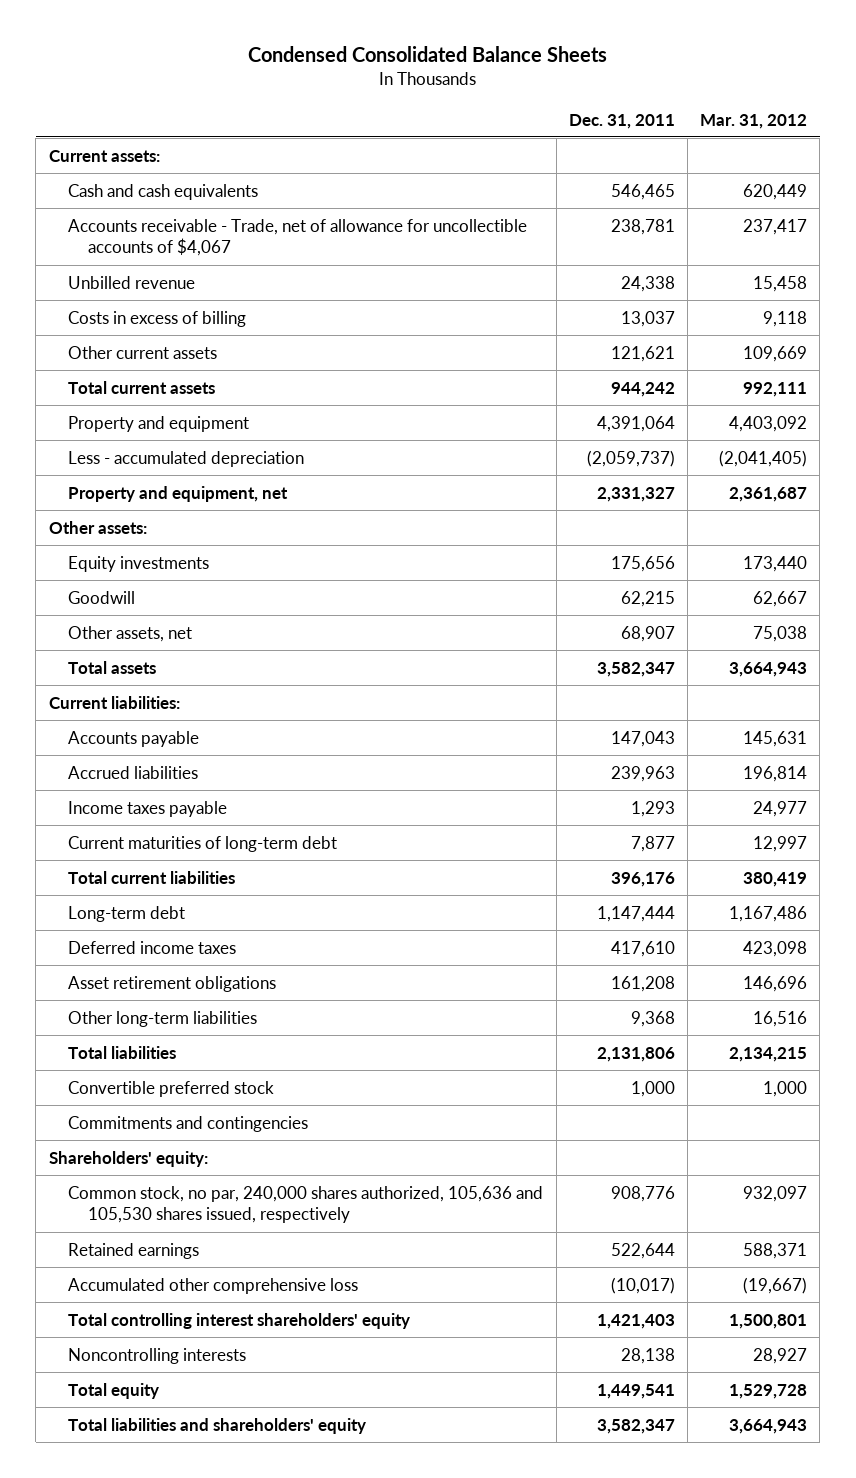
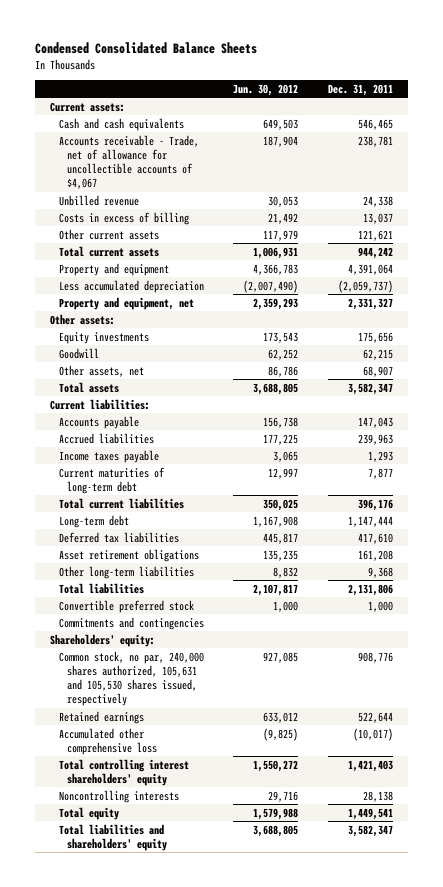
- | Dec. 31, 2011 | Mar. 31, 2012
+ | Jun. 30, 2012 | Dec. 31, 2011
- Less - accumulated depreciation | (2,059,737) | (2,041,405)
+ Less accumulated depreciation | (2,007,490) | (2,059,737)
- Deferred income taxes | 417,610 | 423,098
+ Deferred tax liabilities | 445,817 | 417,610
- Common stock, no par, 240,000 shares authorized, 105,636 and 105,530 shares issued, respectively | 908,776 | 932,097
+ Common stock, no par, 240,000 shares authorized, 105,631 and 105,530 shares issued, respectively | 927,085 | 908,776

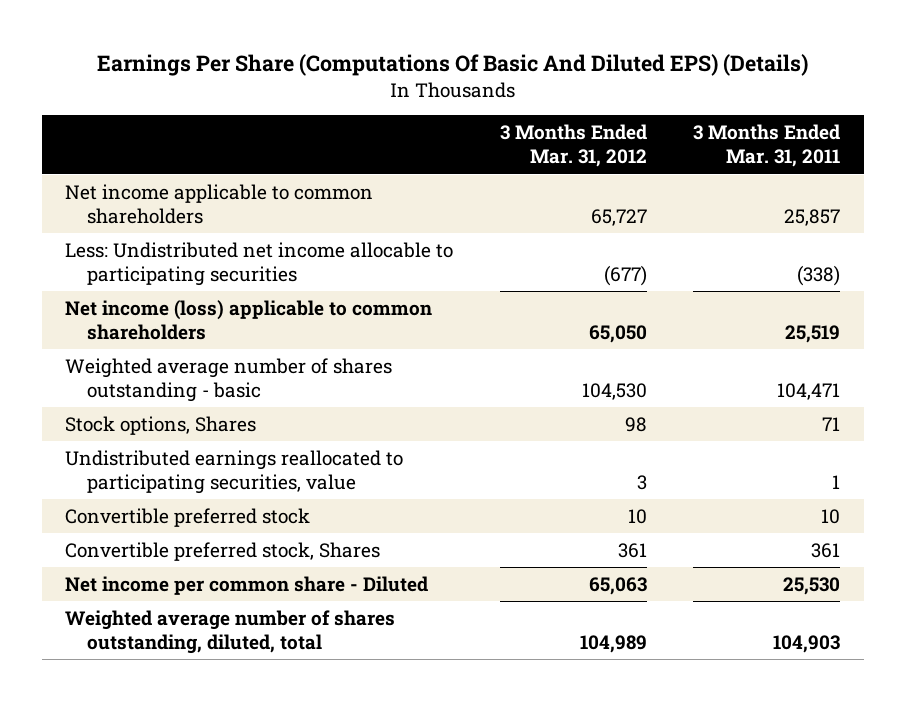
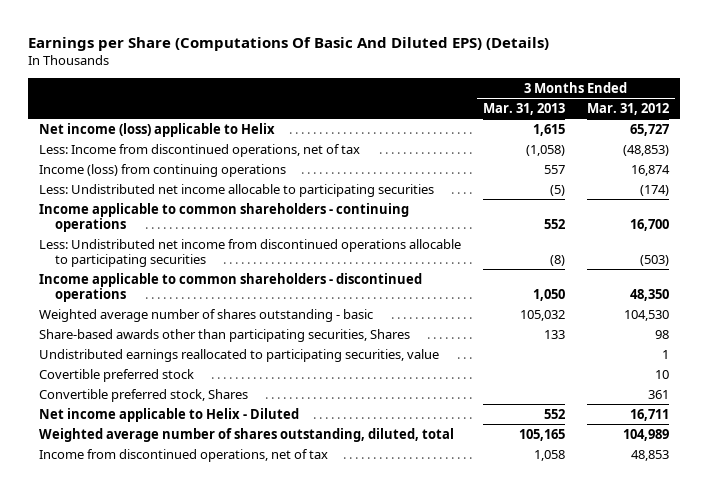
- Earnings Per Share (Computations Of Basic And Diluted EPS) (Details)
+ Earnings per Share (Computations Of Basic And Diluted EPS) (Details)
- | 3 Months Ended Mar. 31, 2012 | 3 Months Ended Mar. 31, 2011
+ | 3 Months Ended Mar. 31, 2013 | 3 Months Ended Mar. 31, 2012
- Net income applicable to common shareholders | 65,727 | 25,857
- Less: Undistributed net income allocable to participating securities | (677) | (338)
- Net income (loss) applicable to common shareholders | 65,050 | 25,519
+ Net income (loss) applicable to Helix | 1,615 | 65,727
+ Less: Income from discontinued operations, net of tax | (1,058) | (48,853)
+ Income (loss) from continuing operations | 557 | 16,874
+ Less: Undistributed net income allocable to participating securities | (5) | (174)
+ Income applicable to common shareholders - continuing operations | 552 | 16,700
+ Less: Undistributed net income from discontinued operations allocable to participating securities | (8) | (503)
+ Income applicable to common shareholders - discontinued operations | 1,050 | 48,350
- Stock options, Shares | 98 | 71
- Undistributed earnings reallocated to participating securities, value | 3 | 1
- Convertible preferred stock | 10 | 10
+ Share-based awards other than participating securities, Shares | 133 | 98
+ Undistributed earnings reallocated to participating securities, value | | 1
+ Covertible preferred stock | | 10
- Net income per common share - Diluted | 65,063 | 25,530
+ Net income applicable to Helix - Diluted | 552 | 16,711
+ Income from discontinued operations, net of tax | 1,058 | 48,853

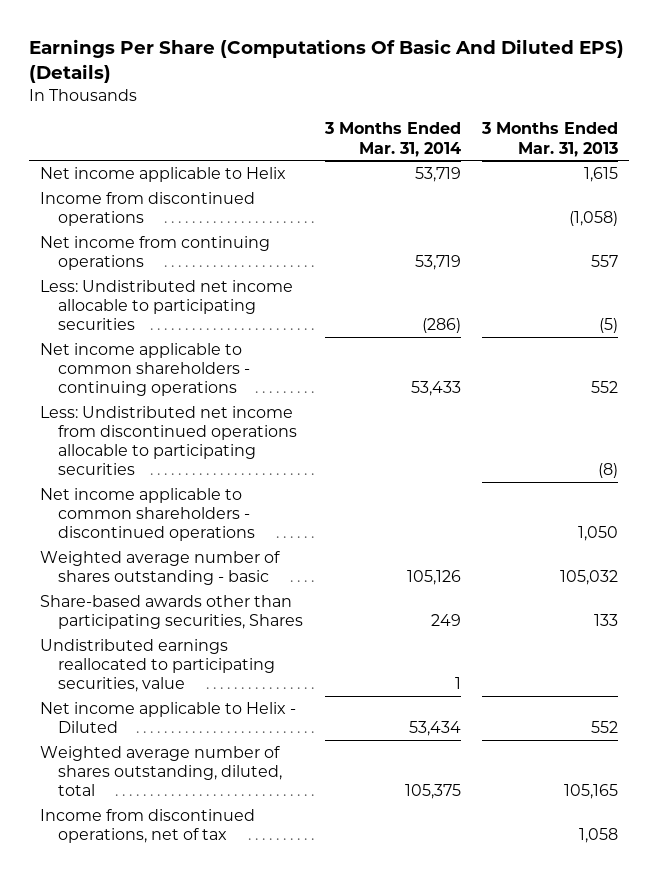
- Earnings per Share (Computations Of Basic And Diluted EPS) (Details)
+ Earnings Per Share (Computations Of Basic And Diluted EPS) (Details)
- | 3 Months Ended Mar. 31, 2013 | 3 Months Ended Mar. 31, 2012
+ | 3 Months Ended Mar. 31, 2014 | 3 Months Ended Mar. 31, 2013
- Net income (loss) applicable to Helix | 1,615 | 65,727
- Less: Income from discontinued operations, net of tax | (1,058) | (48,853)
- Income (loss) from continuing operations | 557 | 16,874
+ Net income applicable to Helix | 53,719 | 1,615
+ Income from discontinued operations | | (1,058)
+ Net income from continuing operations | 53,719 | 557
- Income applicable to common shareholders - continuing operations | 552 | 16,700
+ Net income applicable to common shareholders - continuing operations | 53,433 | 552
- Income applicable to common shareholders - discontinued operations | 1,050 | 48,350
+ Net income applicable to common shareholders - discontinued operations | | 1,050
- Covertible preferred stock | | 10
- Convertible preferred stock, Shares | | 361

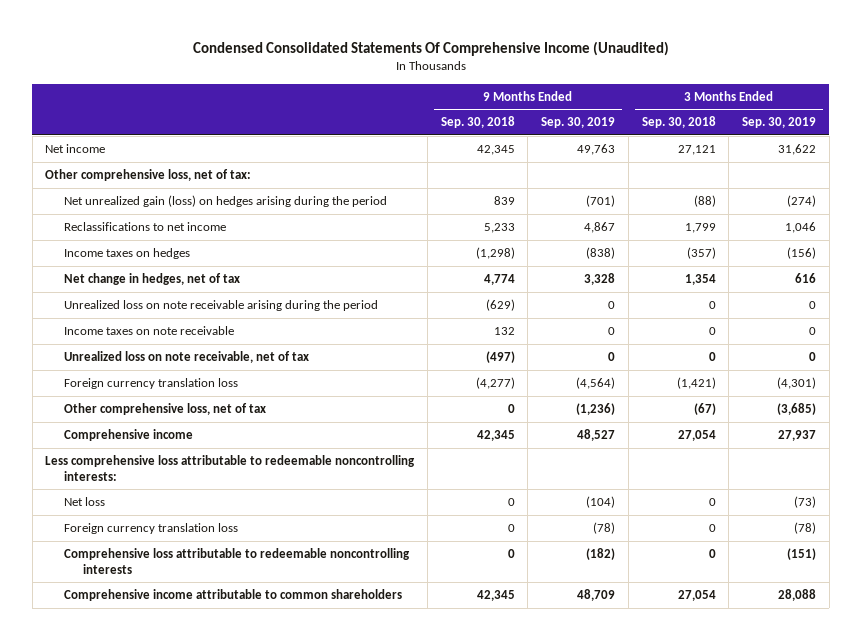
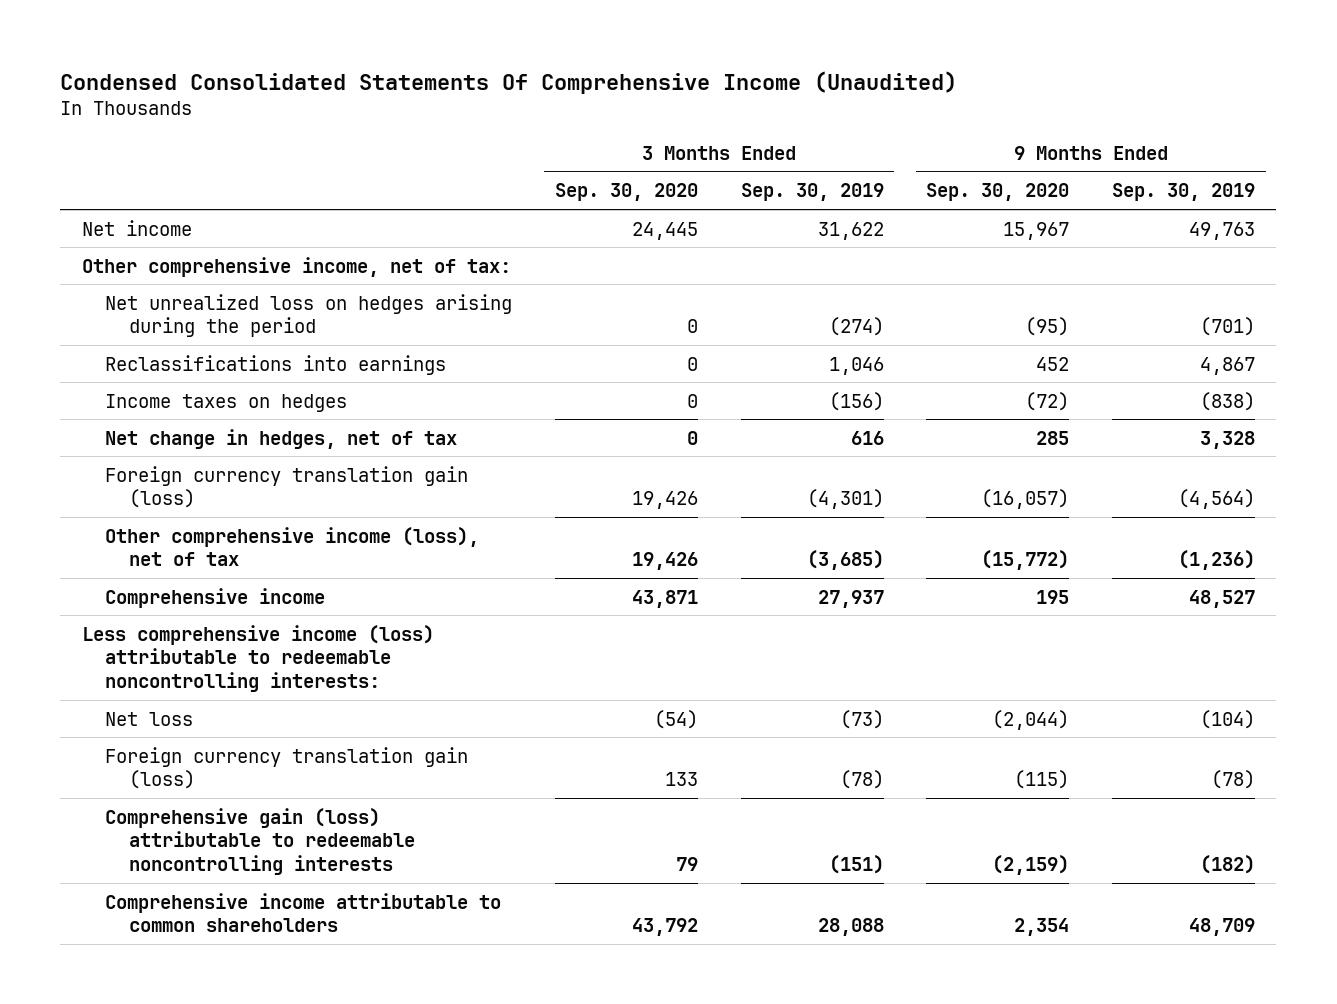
- | 9 Months Ended Sep. 30, 2018 | 9 Months Ended Sep. 30, 2019 | 3 Months Ended Sep. 30, 2018 | 3 Months Ended Sep. 30, 2019
+ | 3 Months Ended Sep. 30, 2020 | 3 Months Ended Sep. 30, 2019 | 9 Months Ended Sep. 30, 2020 | 9 Months Ended Sep. 30, 2019
- Other comprehensive loss, net of tax:
- Net unrealized gain (loss) on hedges arising during the period | 839 | (701) | (88) | (274)
- Reclassifications to net income | 5,233 | 4,867 | 1,799 | 1,046
+ Other comprehensive income, net of tax:
+ Net unrealized loss on hedges arising during the period | 0 | (274) | (95) | (701)
+ Reclassifications into earnings | 0 | 1,046 | 452 | 4,867
- Unrealized loss on note receivable arising during the period | (629) | 0 | 0 | 0
- Income taxes on note receivable | 132 | 0 | 0 | 0
- Unrealized loss on note receivable, net of tax | (497) | 0 | 0 | 0
- Foreign currency translation loss | (4,277) | (4,564) | (1,421) | (4,301)
- Other comprehensive loss, net of tax | 0 | (1,236) | (67) | (3,685)
+ Foreign currency translation gain (loss) | 19,426 | (4,301) | (16,057) | (4,564)
+ Other comprehensive income (loss), net of tax | 19,426 | (3,685) | (15,772) | (1,236)
- Less comprehensive loss attributable to redeemable noncontrolling interests:
+ Less comprehensive income (loss) attributable to redeemable noncontrolling interests:
- Foreign currency translation loss | 0 | (78) | 0 | (78)
- Comprehensive loss attributable to redeemable noncontrolling interests | 0 | (182) | 0 | (151)
+ Foreign currency translation gain (loss) | 133 | (78) | (115) | (78)
+ Comprehensive gain (loss) attributable to redeemable noncontrolling interests | 79 | (151) | (2,159) | (182)

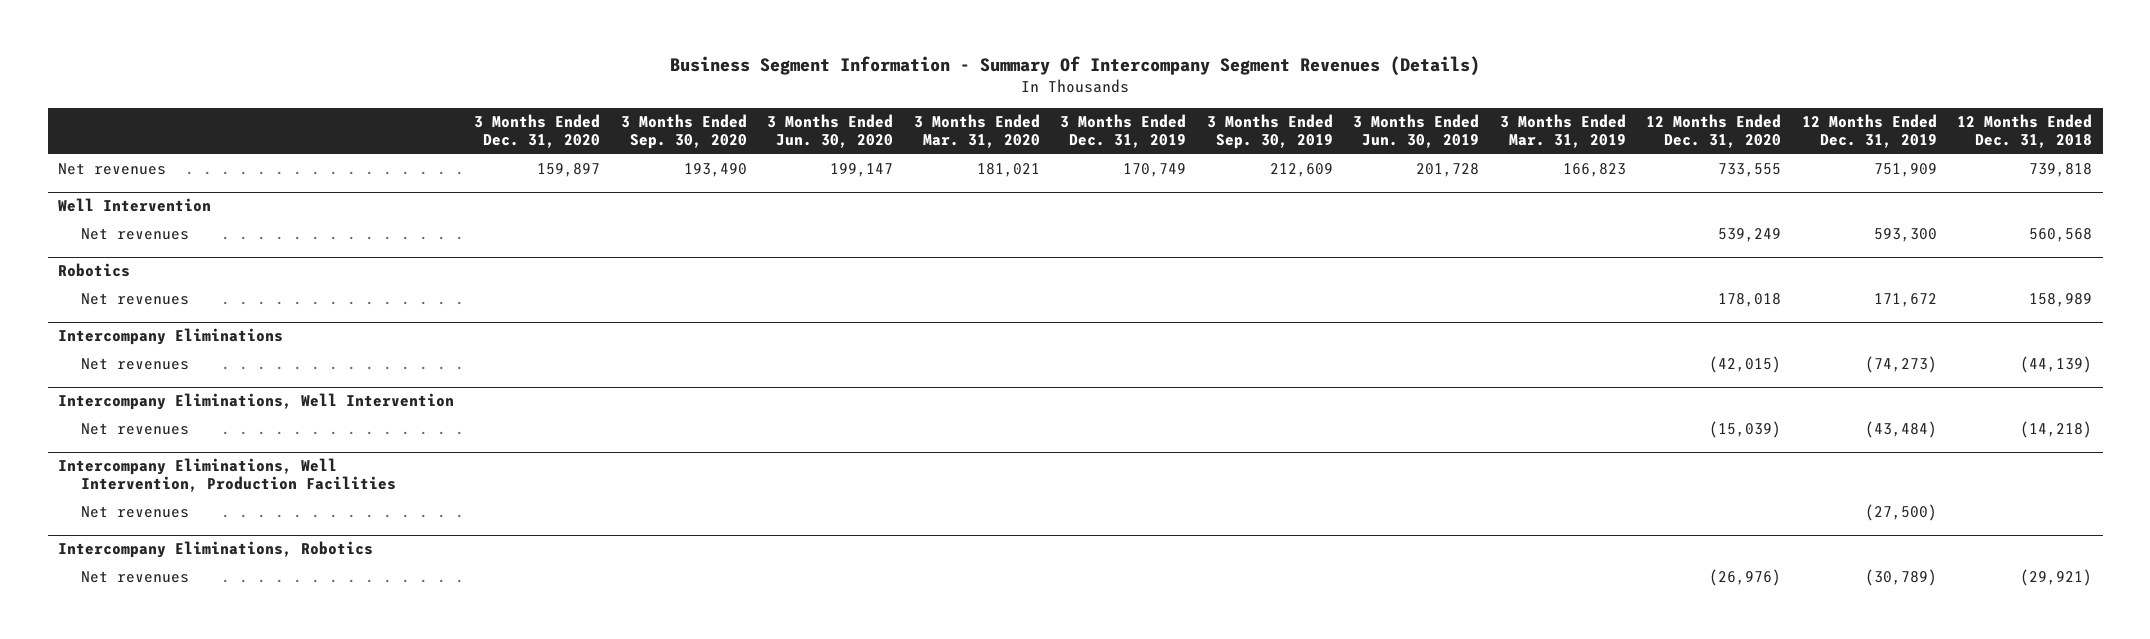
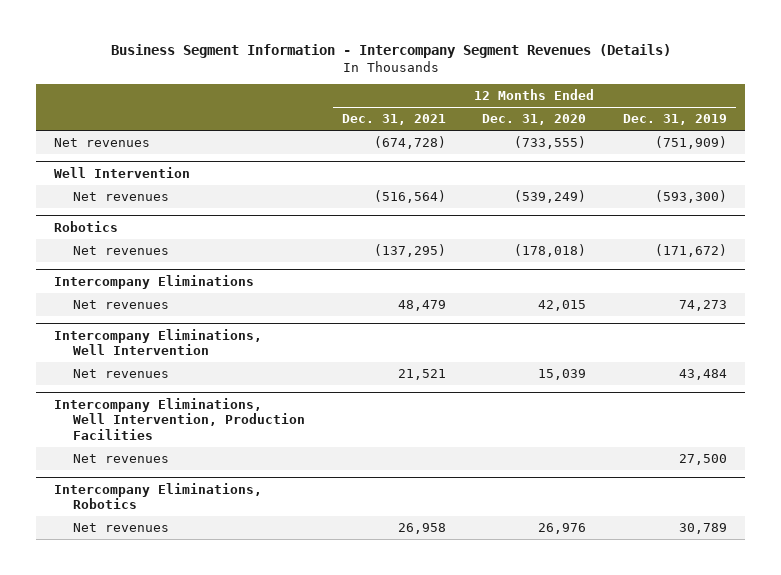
- Business Segment Information - Summary Of Intercompany Segment Revenues (Details)
+ Business Segment Information - Intercompany Segment Revenues (Details)
- | 3 Months Ended Dec. 31, 2020 | 3 Months Ended Sep. 30, 2020 | 3 Months Ended Jun. 30, 2020 | 3 Months Ended Mar. 31, 2020 | 3 Months Ended Dec. 31, 2019 | 3 Months Ended Sep. 30, 2019 | 3 Months Ended Jun. 30, 2019 | 3 Months Ended Mar. 31, 2019 | 12 Months Ended Dec. 31, 2020 | 12 Months Ended Dec. 31, 2019 | 12 Months Ended Dec. 31, 2018
+ | 12 Months Ended Dec. 31, 2021 | 12 Months Ended Dec. 31, 2020 | 12 Months Ended Dec. 31, 2019
- Net revenues | 159,897 | 193,490 | 199,147 | 181,021 | 170,749 | 212,609 | 201,728 | 166,823 | 733,555 | 751,909 | 739,818
+ Net revenues | (674,728) | (733,555) | (751,909)
@ Well Intervention
- Net revenues | | | | | | | | | 539,249 | 593,300 | 560,568
+ Net revenues | (516,564) | (539,249) | (593,300)
@ Robotics
- Net revenues | | | | | | | | | 178,018 | 171,672 | 158,989
+ Net revenues | (137,295) | (178,018) | (171,672)
@ Intercompany Eliminations
- Net revenues | | | | | | | | | (42,015) | (74,273) | (44,139)
+ Net revenues | 48,479 | 42,015 | 74,273
@ Intercompany Eliminations, Well Intervention
- Net revenues | | | | | | | | | (15,039) | (43,484) | (14,218)
+ Net revenues | 21,521 | 15,039 | 43,484
@ Intercompany Eliminations, Well Intervention, Production Facilities
- Net revenues | | | | | | | | | | (27,500) |
+ Net revenues | | | 27,500
@ Intercompany Eliminations, Robotics
- Net revenues | | | | | | | | | (26,976) | (30,789) | (29,921)
+ Net revenues | 26,958 | 26,976 | 30,789

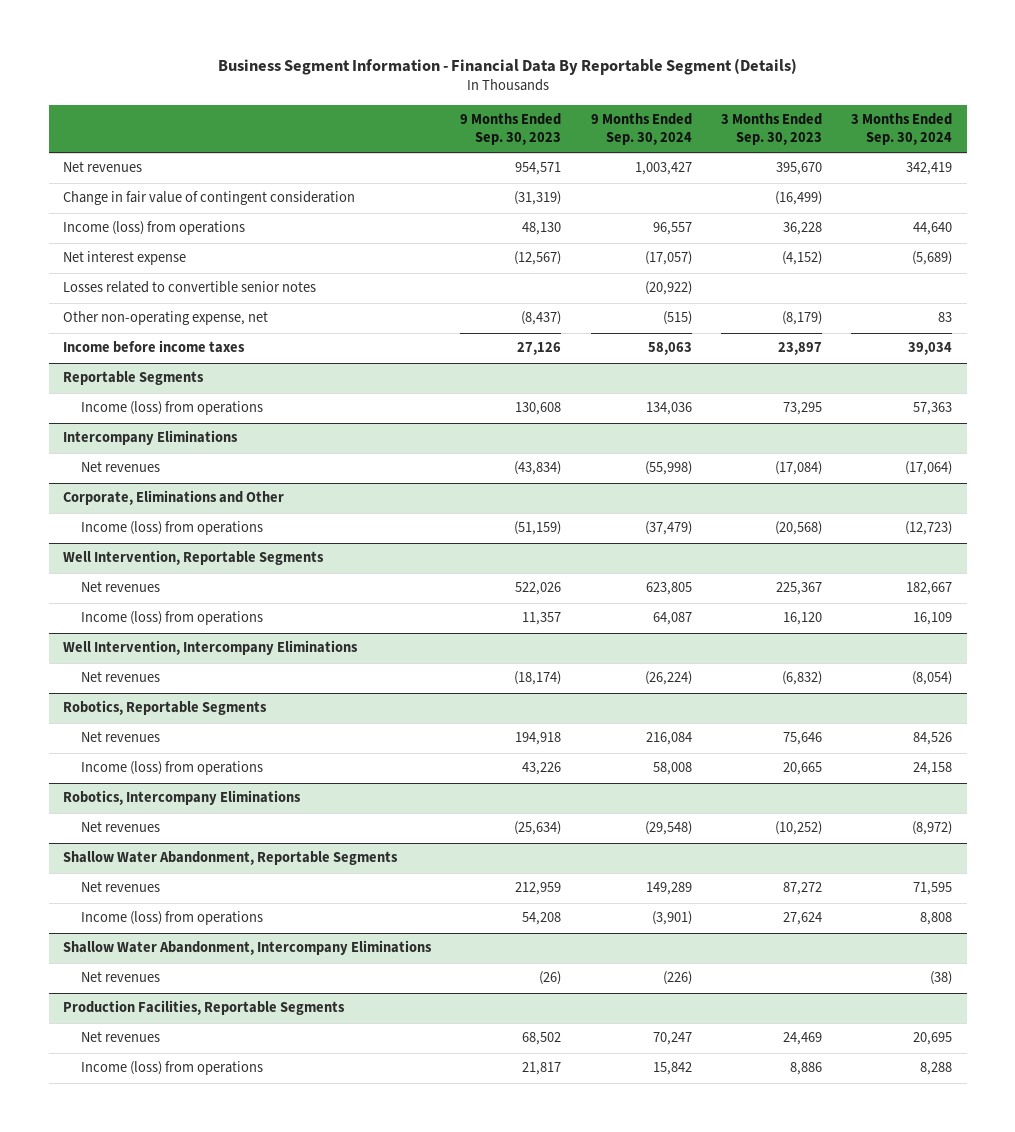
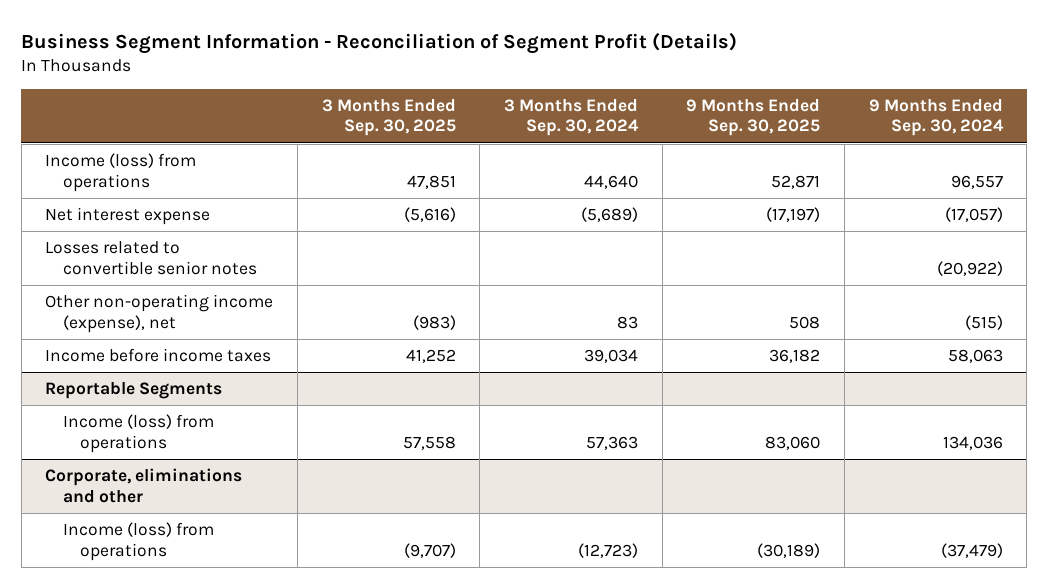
- Business Segment Information - Financial Data By Reportable Segment (Details)
+ Business Segment Information - Reconciliation of Segment Profit (Details)
- | 9 Months Ended Sep. 30, 2023 | 9 Months Ended Sep. 30, 2024 | 3 Months Ended Sep. 30, 2023 | 3 Months Ended Sep. 30, 2024
+ | 3 Months Ended Sep. 30, 2025 | 3 Months Ended Sep. 30, 2024 | 9 Months Ended Sep. 30, 2025 | 9 Months Ended Sep. 30, 2024
- Net revenues | 954,571 | 1,003,427 | 395,670 | 342,419
- Change in fair value of contingent consideration | (31,319) | | (16,499) |
- Other non-operating expense, net | (8,437) | (515) | (8,179) | 83
+ Other non-operating income (expense), net | (983) | 83 | 508 | (515)
- Intercompany Eliminations
- Net revenues | (43,834) | (55,998) | (17,084) | (17,064)
- Corporate, Eliminations and Other
+ Corporate, eliminations and other
- Well Intervention, Reportable Segments
- Net revenues | 522,026 | 623,805 | 225,367 | 182,667
- Income (loss) from operations | 11,357 | 64,087 | 16,120 | 16,109
- Well Intervention, Intercompany Eliminations
- Net revenues | (18,174) | (26,224) | (6,832) | (8,054)
- Robotics, Reportable Segments
- Net revenues | 194,918 | 216,084 | 75,646 | 84,526
- Income (loss) from operations | 43,226 | 58,008 | 20,665 | 24,158
- Robotics, Intercompany Eliminations
- Net revenues | (25,634) | (29,548) | (10,252) | (8,972)
- Shallow Water Abandonment, Reportable Segments
- Net revenues | 212,959 | 149,289 | 87,272 | 71,595
- Income (loss) from operations | 54,208 | (3,901) | 27,624 | 8,808
- Shallow Water Abandonment, Intercompany Eliminations
- Net revenues | (26) | (226) | | (38)
- Production Facilities, Reportable Segments
- Net revenues | 68,502 | 70,247 | 24,469 | 20,695
- Income (loss) from operations | 21,817 | 15,842 | 8,886 | 8,288

